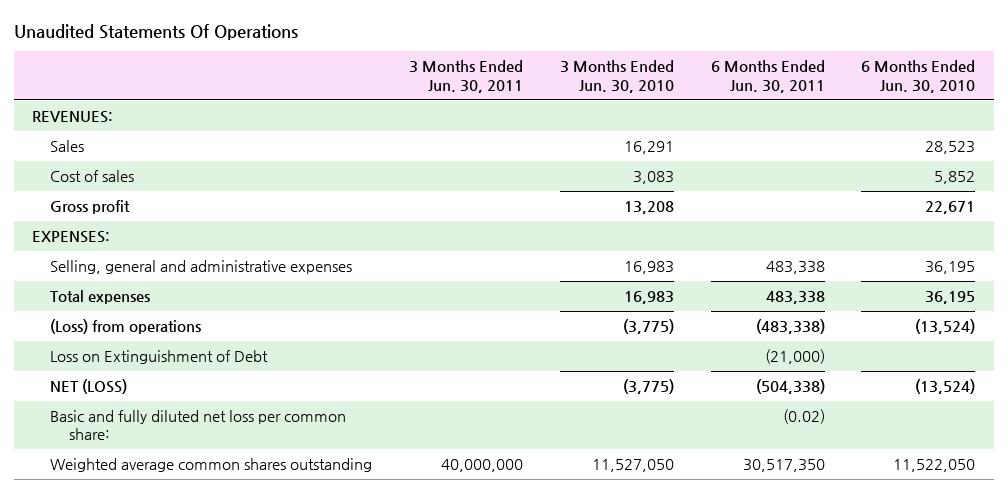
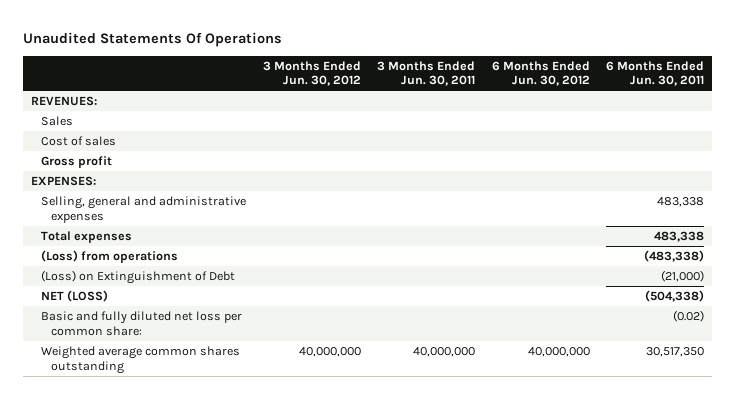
- | 3 Months Ended Jun. 30, 2011 | 3 Months Ended Jun. 30, 2010 | 6 Months Ended Jun. 30, 2011 | 6 Months Ended Jun. 30, 2010
+ | 3 Months Ended Jun. 30, 2012 | 3 Months Ended Jun. 30, 2011 | 6 Months Ended Jun. 30, 2012 | 6 Months Ended Jun. 30, 2011
- Loss on Extinguishment of Debt | | | (21,000) |
+ (Loss) on Extinguishment of Debt | | | | (21,000)

